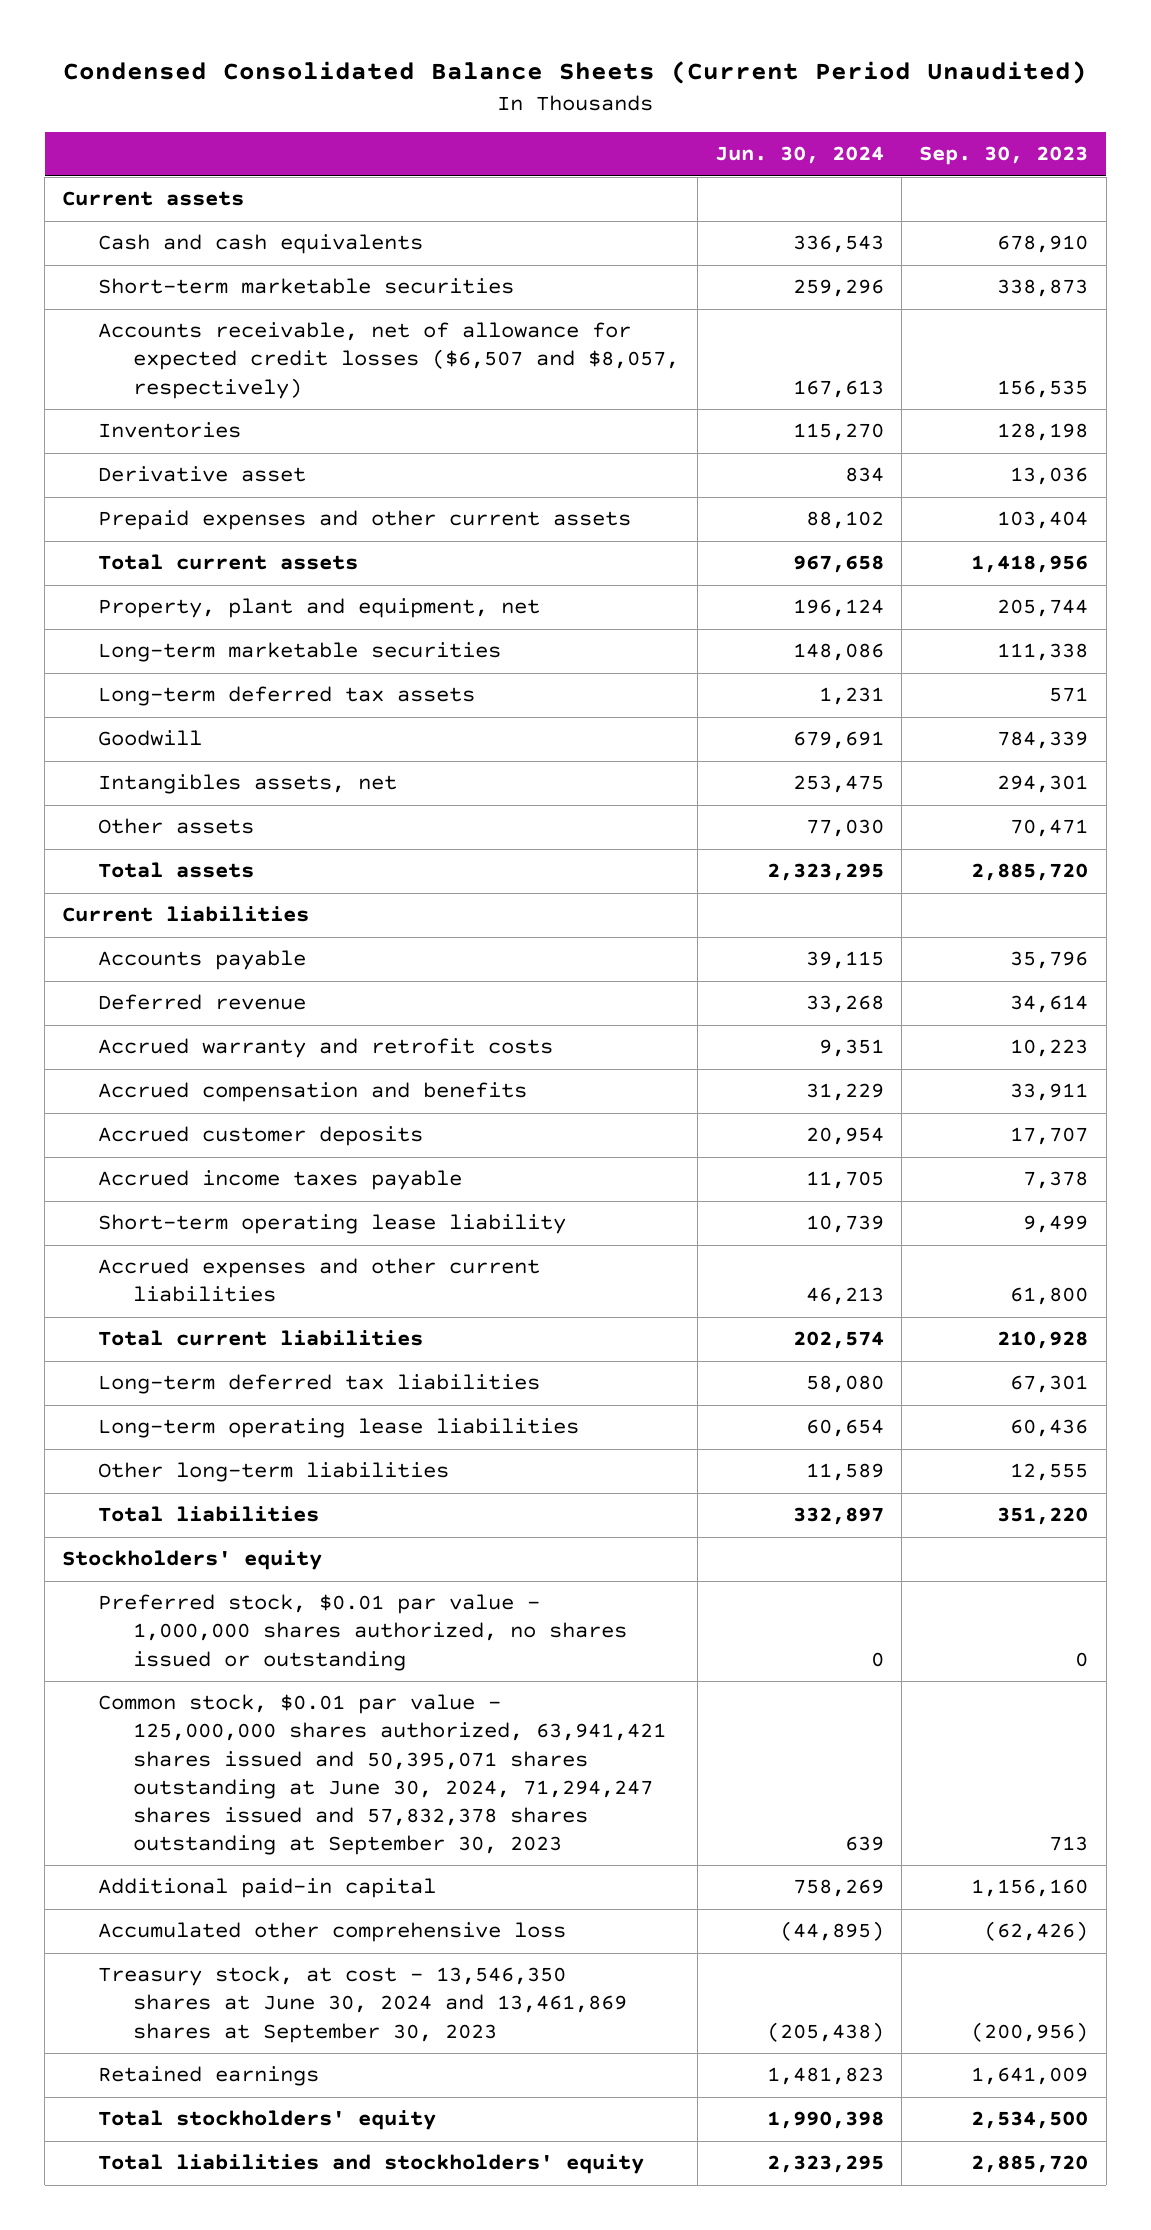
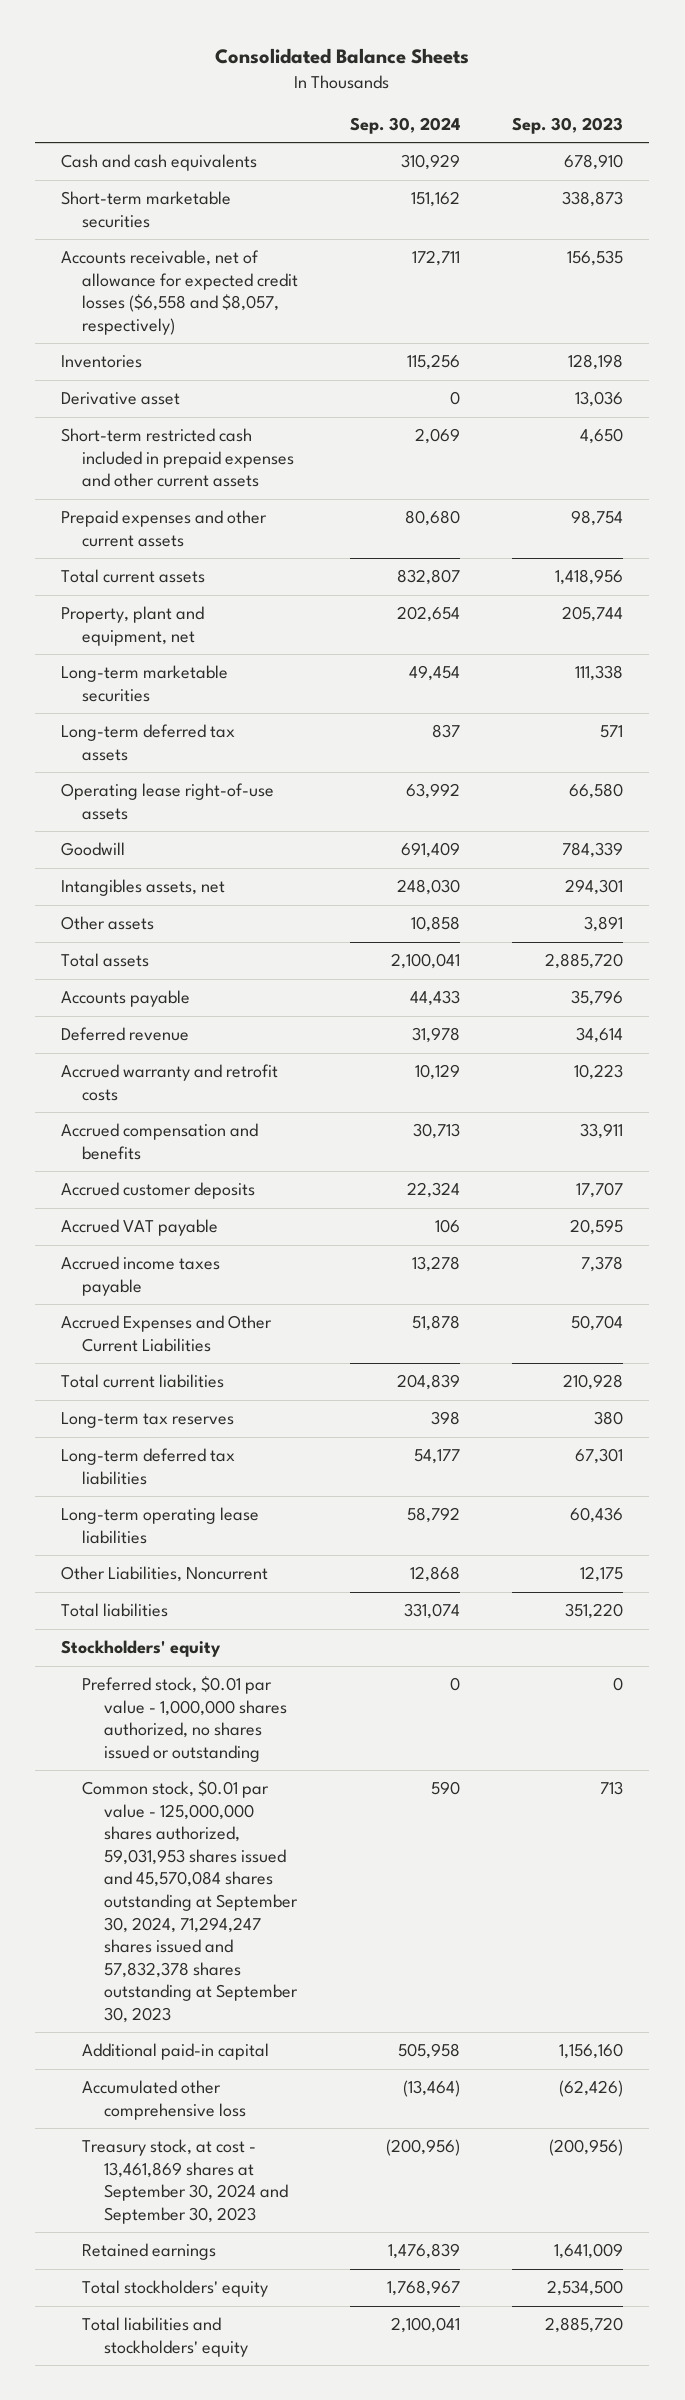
- Condensed Consolidated Balance Sheets (Current Period Unaudited)
+ Consolidated Balance Sheets
- | Jun. 30, 2024 | Sep. 30, 2023
+ | Sep. 30, 2024 | Sep. 30, 2023
- Current assets
- Accounts receivable, net of allowance for expected credit losses ($6,507 and $8,057, respectively) | 167,613 | 156,535
+ Accounts receivable, net of allowance for expected credit losses ($6,558 and $8,057, respectively) | 172,711 | 156,535
- Prepaid expenses and other current assets | 88,102 | 103,404
+ Short-term restricted cash included in prepaid expenses and other current assets | 2,069 | 4,650
+ Prepaid expenses and other current assets | 80,680 | 98,754
+ Operating lease right-of-use assets | 63,992 | 66,580
- Other assets | 77,030 | 70,471
+ Other assets | 10,858 | 3,891
- Current liabilities
+ Accrued VAT payable | 106 | 20,595
- Short-term operating lease liability | 10,739 | 9,499
- Accrued expenses and other current liabilities | 46,213 | 61,800
+ Accrued Expenses and Other Current Liabilities | 51,878 | 50,704
+ Long-term tax reserves | 398 | 380
- Other long-term liabilities | 11,589 | 12,555
+ Other Liabilities, Noncurrent | 12,868 | 12,175
- Common stock, $0.01 par value - 125,000,000 shares authorized, 63,941,421 shares issued and 50,395,071 shares outstanding at June 30, 2024, 71,294,247 shares issued and 57,832,378 shares outstanding at September 30, 2023 | 639 | 713
+ Common stock, $0.01 par value - 125,000,000 shares authorized, 59,031,953 shares issued and 45,570,084 shares outstanding at September 30, 2024, 71,294,247 shares issued and 57,832,378 shares outstanding at September 30, 2023 | 590 | 713
- Treasury stock, at cost - 13,546,350 shares at June 30, 2024 and 13,461,869 shares at September 30, 2023 | (205,438) | (200,956)
+ Treasury stock, at cost - 13,461,869 shares at September 30, 2024 and September 30, 2023 | (200,956) | (200,956)

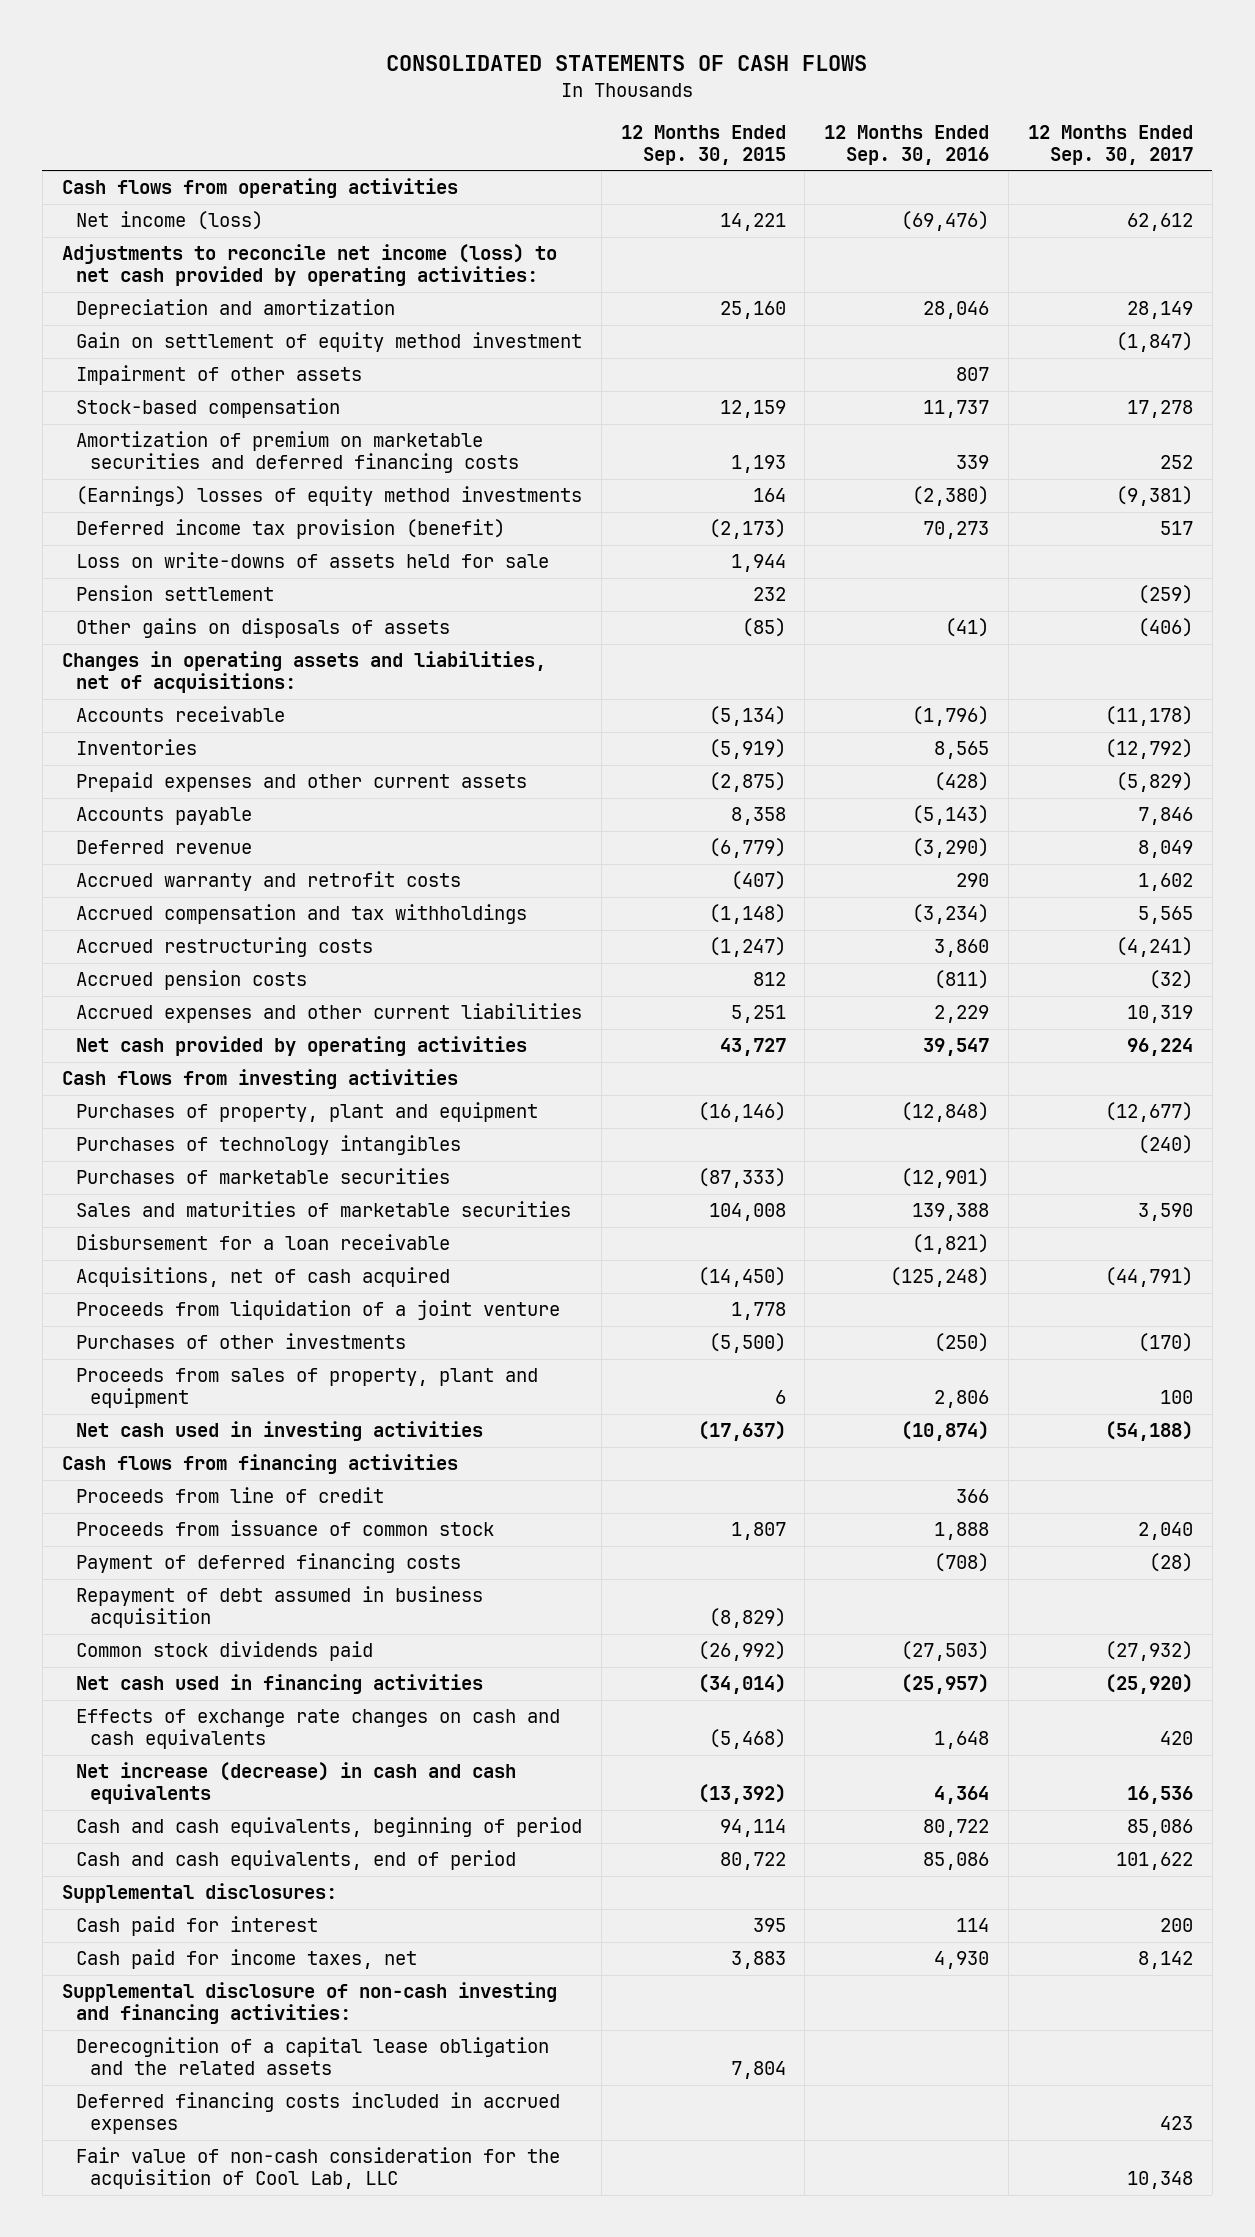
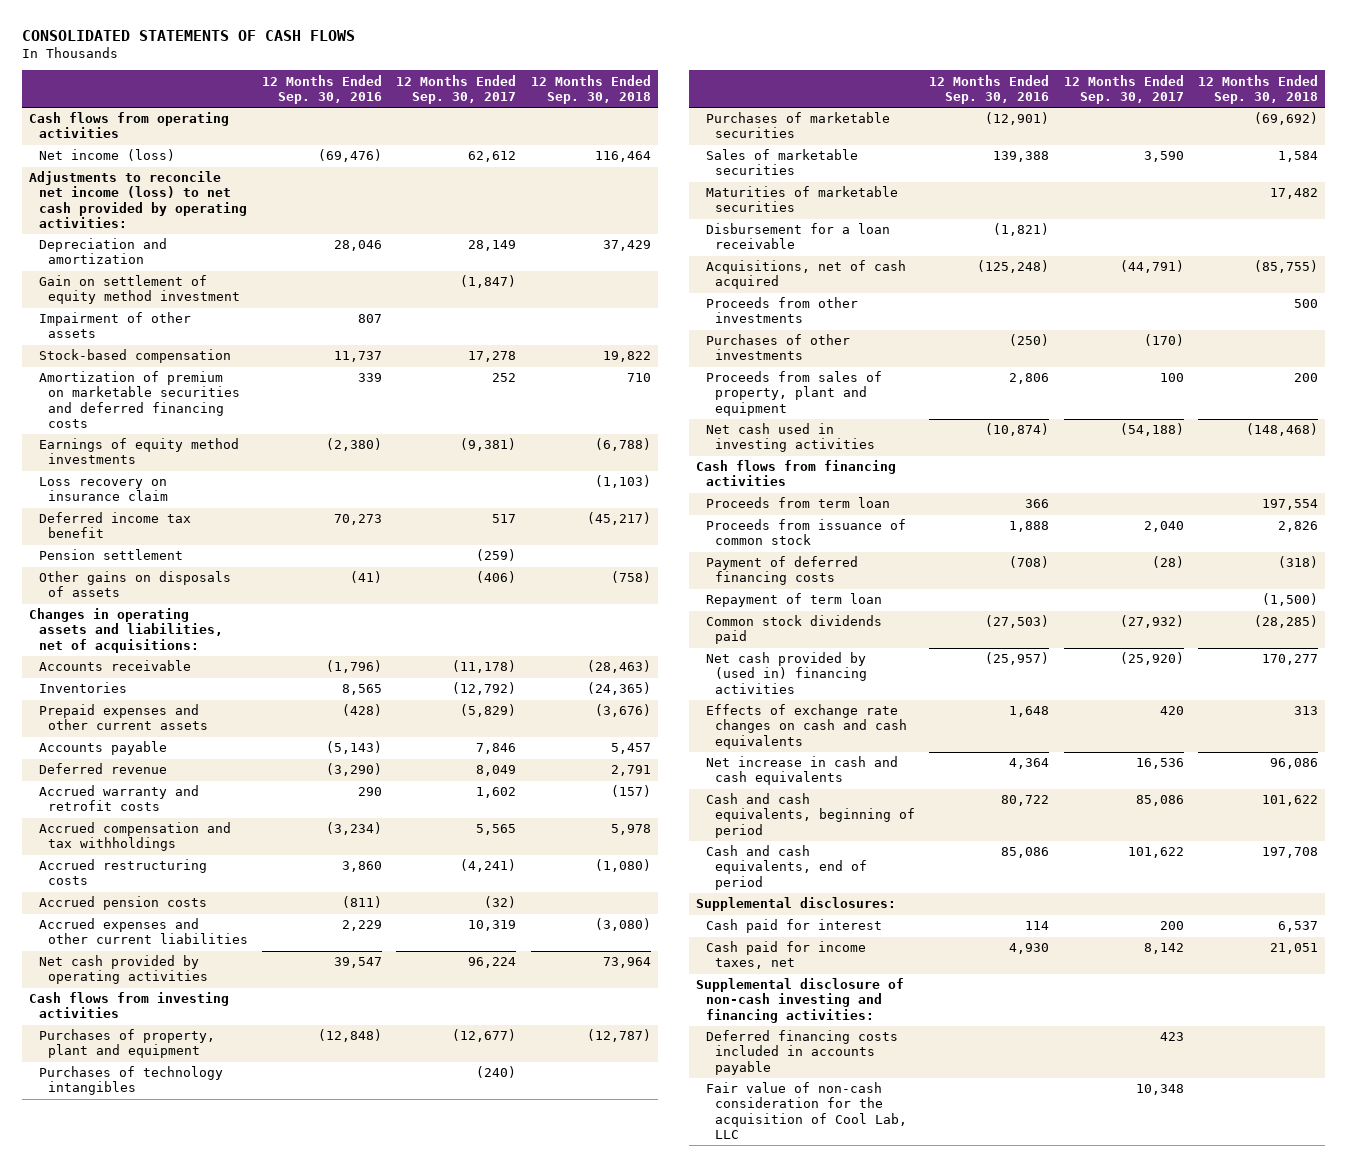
- | 12 Months Ended Sep. 30, 2015 | 12 Months Ended Sep. 30, 2016 | 12 Months Ended Sep. 30, 2017
+ | 12 Months Ended Sep. 30, 2016 | 12 Months Ended Sep. 30, 2017 | 12 Months Ended Sep. 30, 2018
- (Earnings) losses of equity method investments | 164 | (2,380) | (9,381)
- Deferred income tax provision (benefit) | (2,173) | 70,273 | 517
- Loss on write-downs of assets held for sale | 1,944 | |
+ Earnings of equity method investments | (2,380) | (9,381) | (6,788)
+ Loss recovery on insurance claim | | | (1,103)
+ Deferred income tax benefit | 70,273 | 517 | (45,217)
- Sales and maturities of marketable securities | 104,008 | 139,388 | 3,590
+ Sales of marketable securities | 139,388 | 3,590 | 1,584
+ Maturities of marketable securities | | | 17,482
- Proceeds from liquidation of a joint venture | 1,778 | |
+ Proceeds from other investments | | | 500
- Proceeds from line of credit | | 366 |
+ Proceeds from term loan | 366 | | 197,554
- Repayment of debt assumed in business acquisition | (8,829) | |
+ Repayment of term loan | | | (1,500)
- Net cash used in financing activities | (34,014) | (25,957) | (25,920)
+ Net cash provided by (used in) financing activities | (25,957) | (25,920) | 170,277
- Net increase (decrease) in cash and cash equivalents | (13,392) | 4,364 | 16,536
+ Net increase in cash and cash equivalents | 4,364 | 16,536 | 96,086
- Derecognition of a capital lease obligation and the related assets | 7,804 | |
- Deferred financing costs included in accrued expenses | | | 423
+ Deferred financing costs included in accounts payable | | 423 |

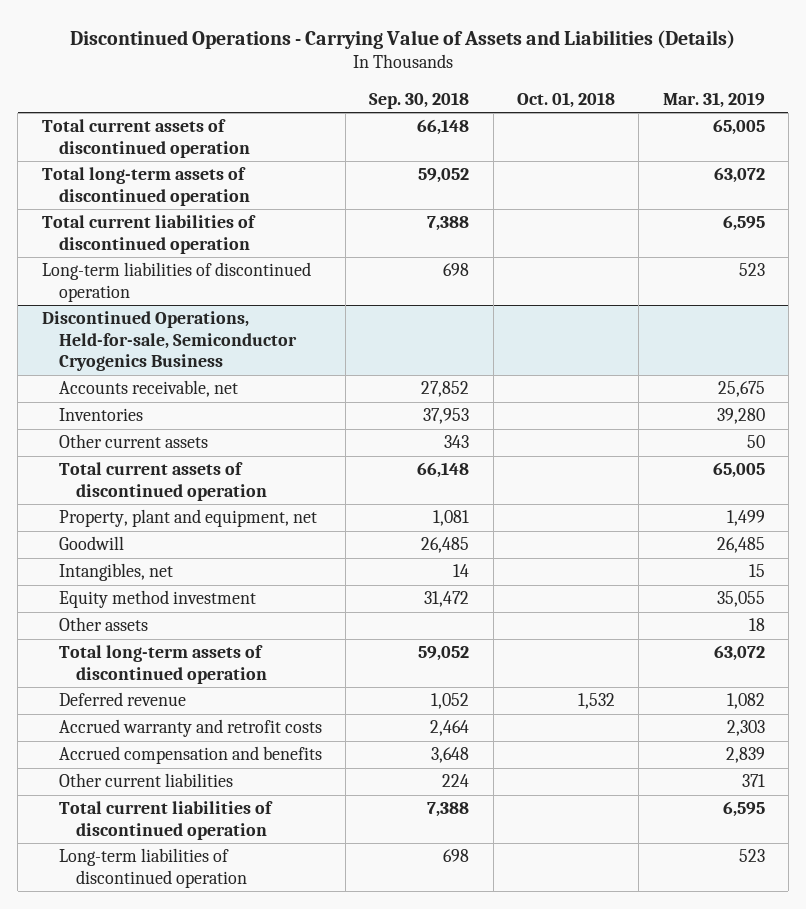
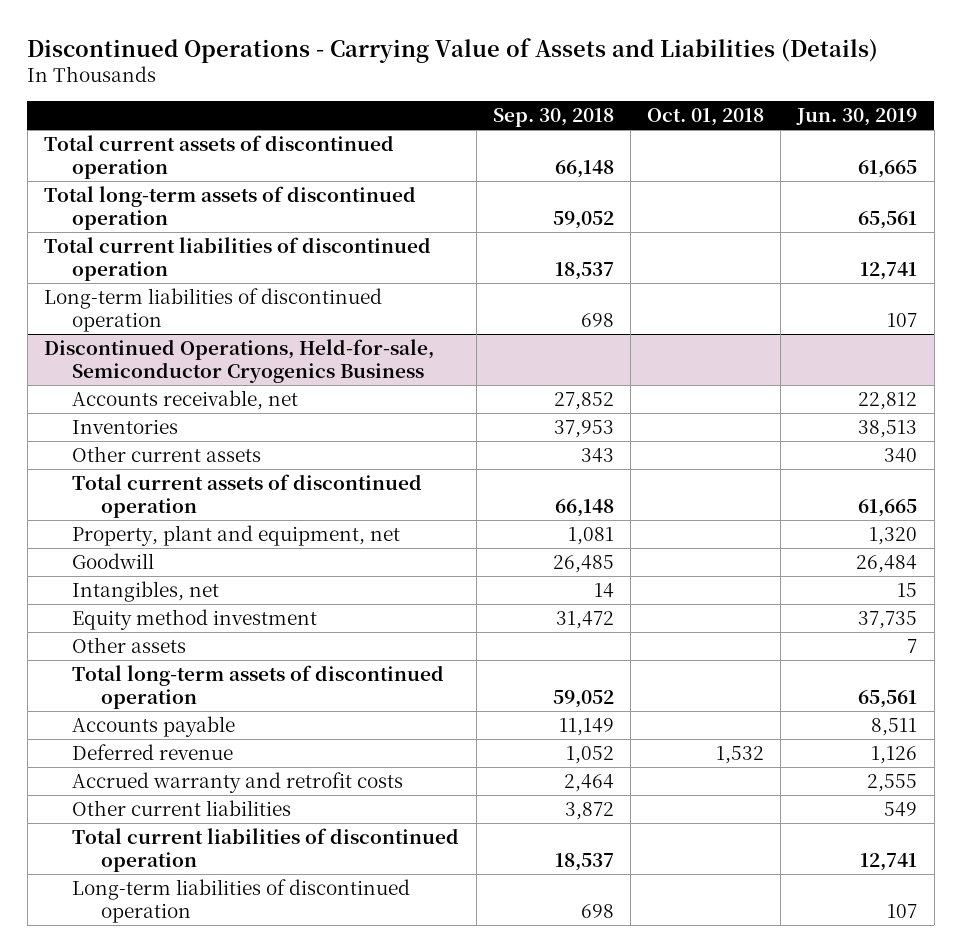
- | Sep. 30, 2018 | Oct. 01, 2018 | Mar. 31, 2019
+ | Sep. 30, 2018 | Oct. 01, 2018 | Jun. 30, 2019
- Total current liabilities of discontinued operation | 7,388 | | 6,595
+ Total current liabilities of discontinued operation | 18,537 | | 12,741
@ Discontinued Operations, Held-for-sale, Semiconductor Cryogenics Business
+ Accounts payable | 11,149 | | 8,511
- Accrued compensation and benefits | 3,648 | | 2,839
- Other current liabilities | 224 | | 371
- Total current liabilities of discontinued operation | 7,388 | | 6,595
+ Other current liabilities | 3,872 | | 549
+ Total current liabilities of discontinued operation | 18,537 | | 12,741

